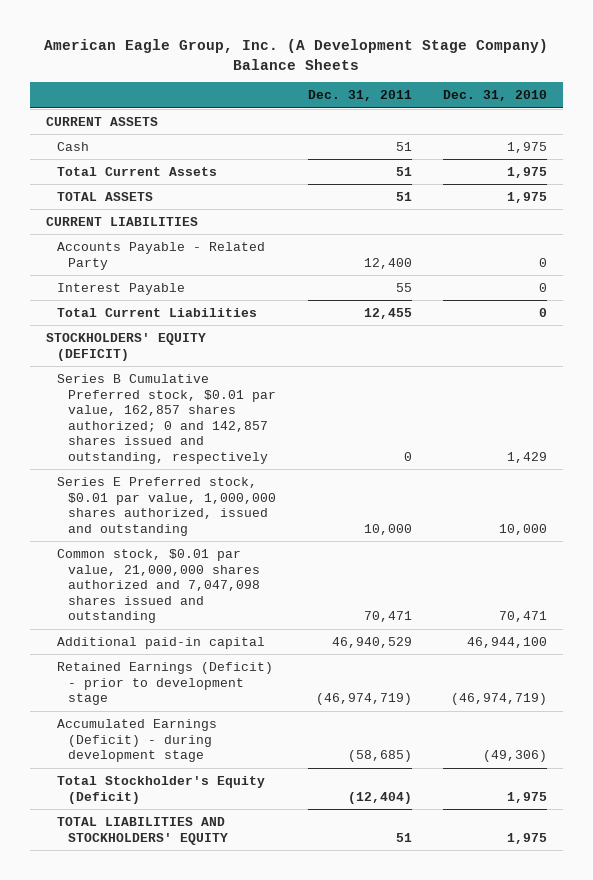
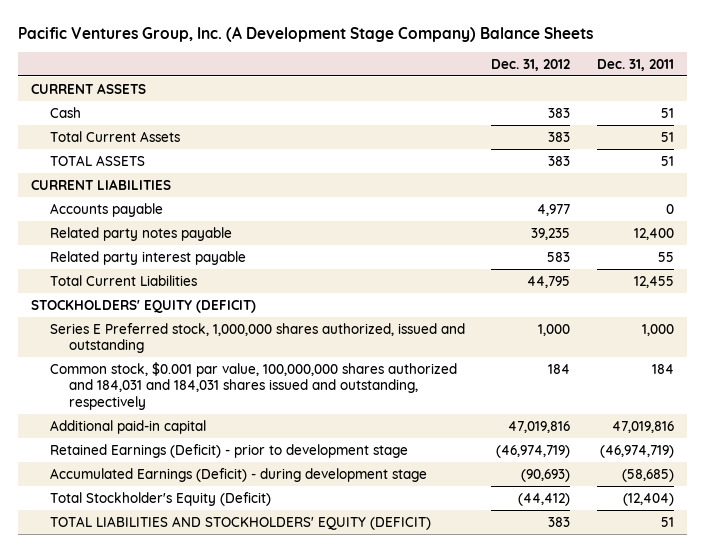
- American Eagle Group, Inc. (A Development Stage Company) Balance Sheets
+ Pacific Ventures Group, Inc. (A Development Stage Company) Balance Sheets
- | Dec. 31, 2011 | Dec. 31, 2010
+ | Dec. 31, 2012 | Dec. 31, 2011
- Accounts Payable - Related Party | 12,400 | 0
- Interest Payable | 55 | 0
+ Accounts payable | 4,977 | 0
+ Related party notes payable | 39,235 | 12,400
+ Related party interest payable | 583 | 55
- Series B Cumulative Preferred stock, $0.01 par value, 162,857 shares authorized; 0 and 142,857 shares issued and outstanding, respectively | 0 | 1,429
- Series E Preferred stock, $0.01 par value, 1,000,000 shares authorized, issued and outstanding | 10,000 | 10,000
- Common stock, $0.01 par value, 21,000,000 shares authorized and 7,047,098 shares issued and outstanding | 70,471 | 70,471
- Additional paid-in capital | 46,940,529 | 46,944,100
+ Series E Preferred stock, 1,000,000 shares authorized, issued and outstanding | 1,000 | 1,000
+ Common stock, $0.001 par value, 100,000,000 shares authorized and 184,031 and 184,031 shares issued and outstanding, respectively | 184 | 184
+ Additional paid-in capital | 47,019,816 | 47,019,816
- TOTAL LIABILITIES AND STOCKHOLDERS' EQUITY | 51 | 1,975
+ TOTAL LIABILITIES AND STOCKHOLDERS' EQUITY (DEFICIT) | 383 | 51

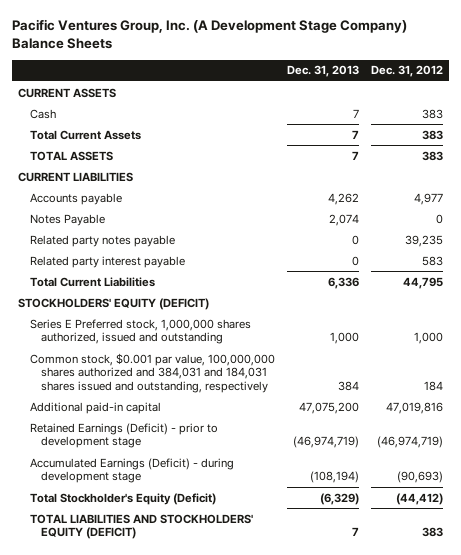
- | Dec. 31, 2012 | Dec. 31, 2011
+ | Dec. 31, 2013 | Dec. 31, 2012
+ Notes Payable | 2,074 | 0
- Common stock, $0.001 par value, 100,000,000 shares authorized and 184,031 and 184,031 shares issued and outstanding, respectively | 184 | 184
+ Common stock, $0.001 par value, 100,000,000 shares authorized and 384,031 and 184,031 shares issued and outstanding, respectively | 384 | 184

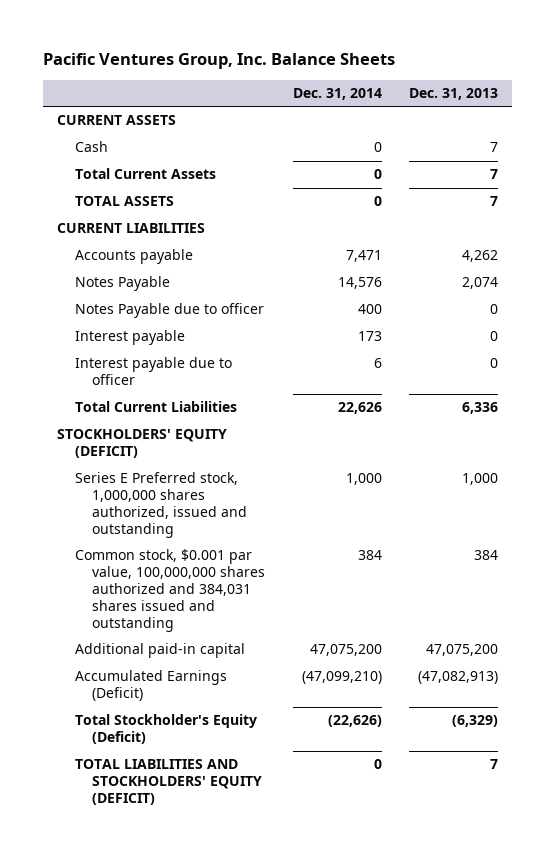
- Pacific Ventures Group, Inc. (A Development Stage Company) Balance Sheets
+ Pacific Ventures Group, Inc. Balance Sheets
- | Dec. 31, 2013 | Dec. 31, 2012
+ | Dec. 31, 2014 | Dec. 31, 2013
- Related party notes payable | 0 | 39,235
- Related party interest payable | 0 | 583
+ Notes Payable due to officer | 400 | 0
+ Interest payable | 173 | 0
+ Interest payable due to officer | 6 | 0
- Common stock, $0.001 par value, 100,000,000 shares authorized and 384,031 and 184,031 shares issued and outstanding, respectively | 384 | 184
+ Common stock, $0.001 par value, 100,000,000 shares authorized and 384,031 shares issued and outstanding | 384 | 384
- Retained Earnings (Deficit) - prior to development stage | (46,974,719) | (46,974,719)
- Accumulated Earnings (Deficit) - during development stage | (108,194) | (90,693)
+ Accumulated Earnings (Deficit) | (47,099,210) | (47,082,913)

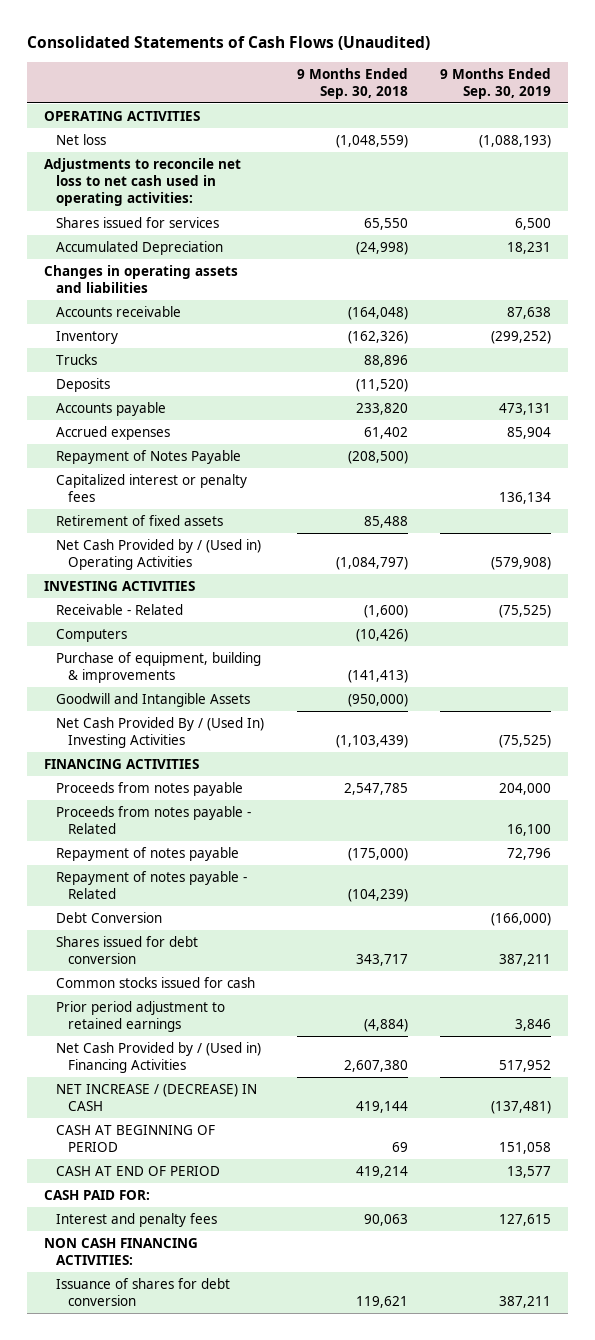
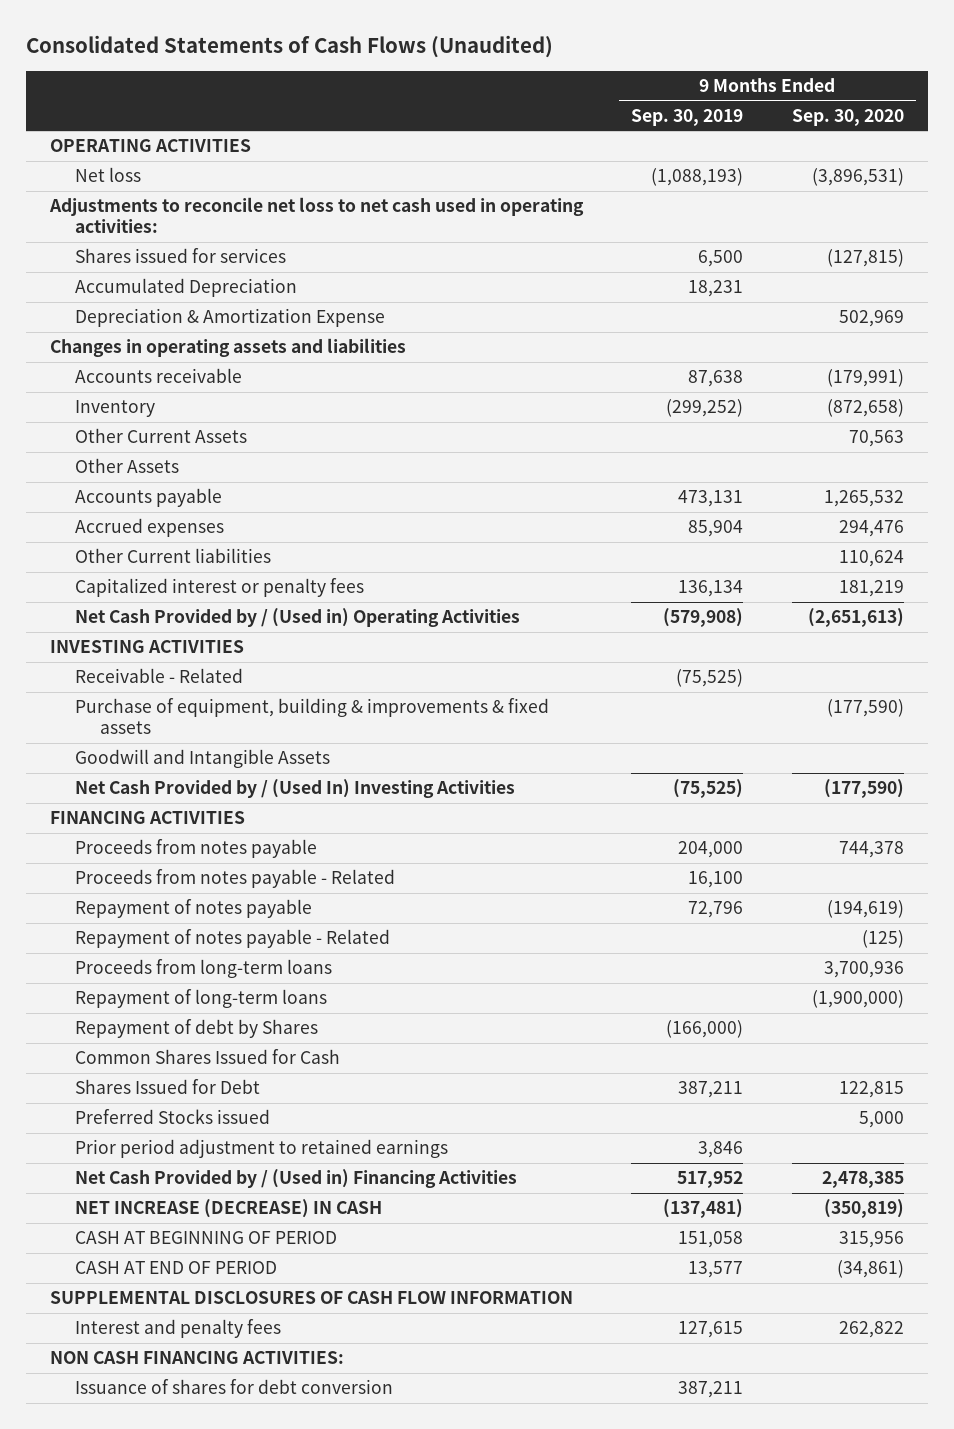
- | 9 Months Ended Sep. 30, 2018 | 9 Months Ended Sep. 30, 2019
+ | 9 Months Ended Sep. 30, 2019 | 9 Months Ended Sep. 30, 2020
+ Depreciation & Amortization Expense | | 502,969
- Trucks | 88,896 |
- Deposits | (11,520) |
+ Other Current Assets | | 70,563
+ Other Assets
- Repayment of Notes Payable | (208,500) |
+ Other Current liabilities | | 110,624
- Retirement of fixed assets | 85,488 |
- Computers | (10,426) |
- Purchase of equipment, building & improvements | (141,413) |
+ Purchase of equipment, building & improvements & fixed assets | | (177,590)
- Net Cash Provided By / (Used In) Investing Activities | (1,103,439) | (75,525)
+ Net Cash Provided by / (Used In) Investing Activities | (75,525) | (177,590)
- Debt Conversion | | (166,000)
- Shares issued for debt conversion | 343,717 | 387,211
- Common stocks issued for cash
+ Proceeds from long-term loans | | 3,700,936
+ Repayment of long-term loans | | (1,900,000)
+ Repayment of debt by Shares | (166,000) |
+ Common Shares Issued for Cash
+ Shares Issued for Debt | 387,211 | 122,815
+ Preferred Stocks issued | | 5,000
- NET INCREASE / (DECREASE) IN CASH | 419,144 | (137,481)
+ NET INCREASE (DECREASE) IN CASH | (137,481) | (350,819)
- CASH PAID FOR:
+ SUPPLEMENTAL DISCLOSURES OF CASH FLOW INFORMATION

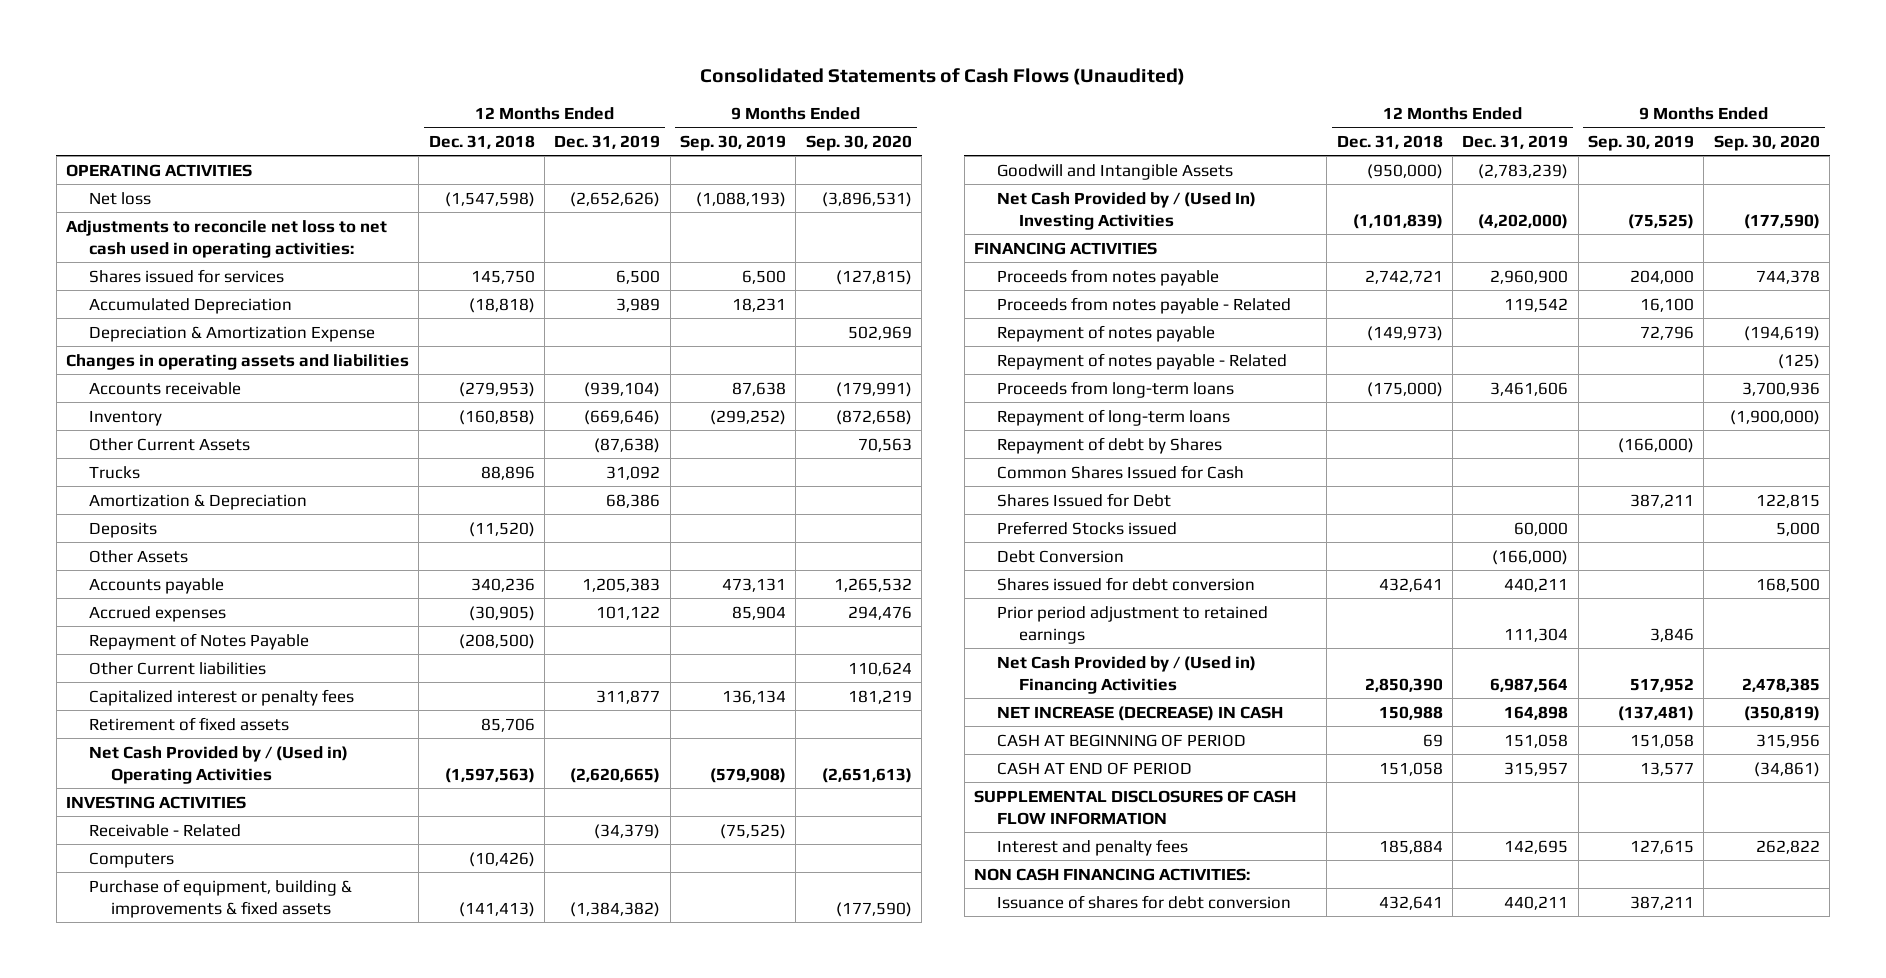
- | 9 Months Ended Sep. 30, 2019 | 9 Months Ended Sep. 30, 2020
+ | 12 Months Ended Dec. 31, 2018 | 12 Months Ended Dec. 31, 2019 | 9 Months Ended Sep. 30, 2019 | 9 Months Ended Sep. 30, 2020
+ Trucks | 88,896 | 31,092 | |
+ Amortization & Depreciation | | 68,386 | |
+ Deposits | (11,520) | | |
+ Repayment of Notes Payable | (208,500) | | |
+ Retirement of fixed assets | 85,706 | | |
+ Computers | (10,426) | | |
+ Debt Conversion | | (166,000) | |
+ Shares issued for debt conversion | 432,641 | 440,211 | | 168,500

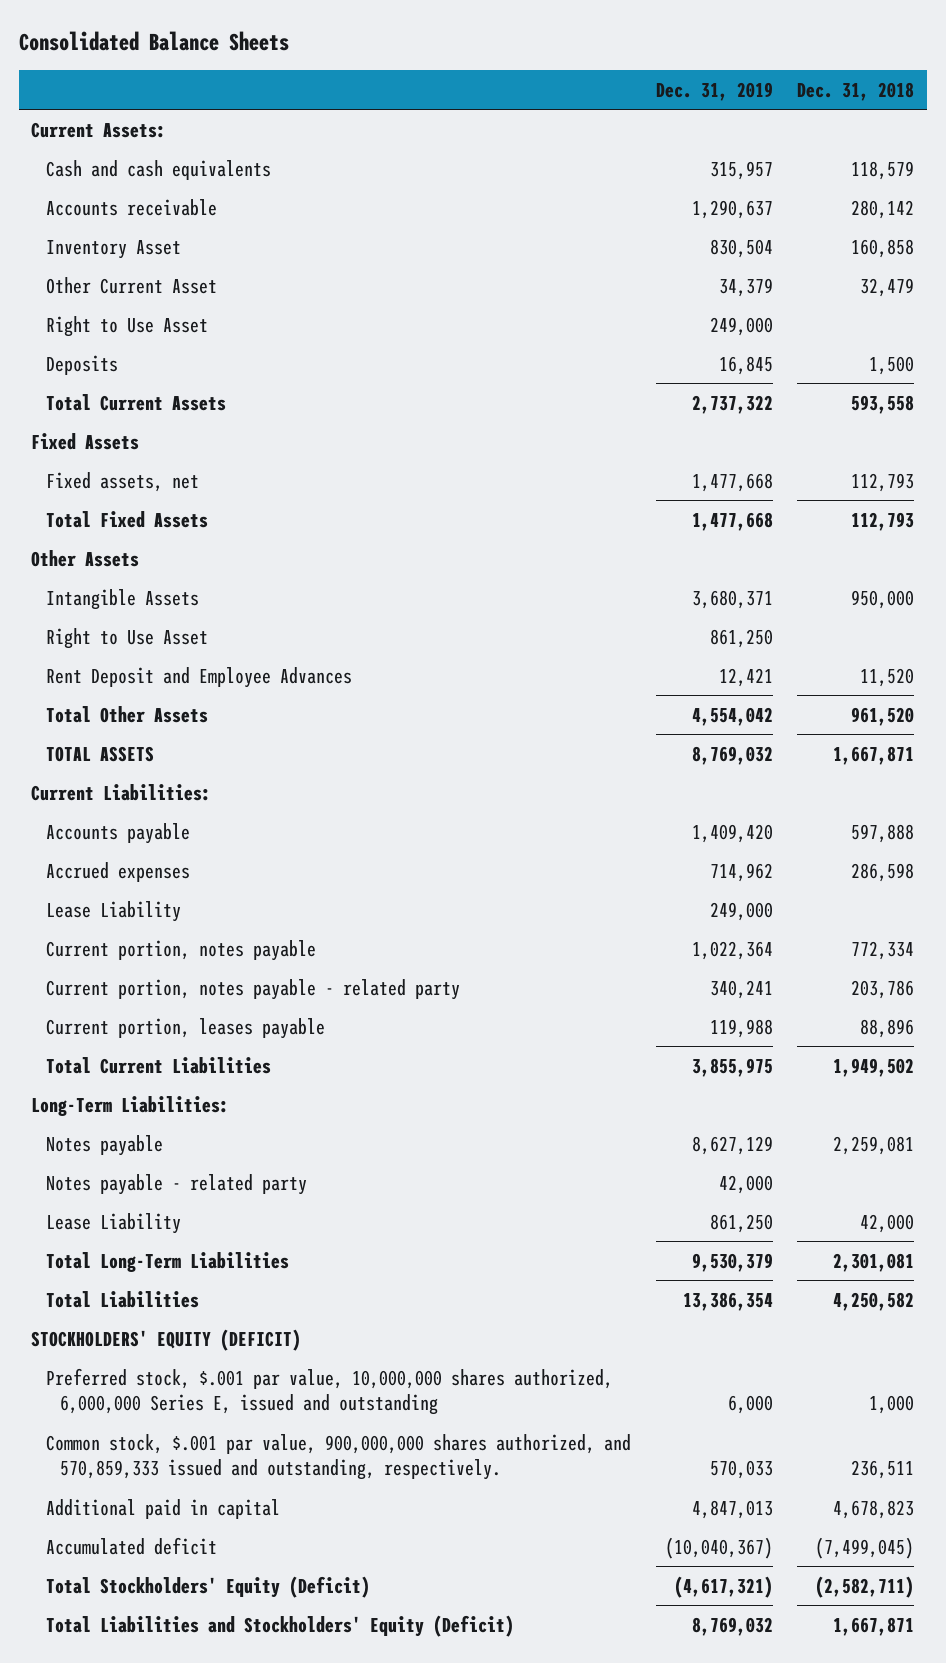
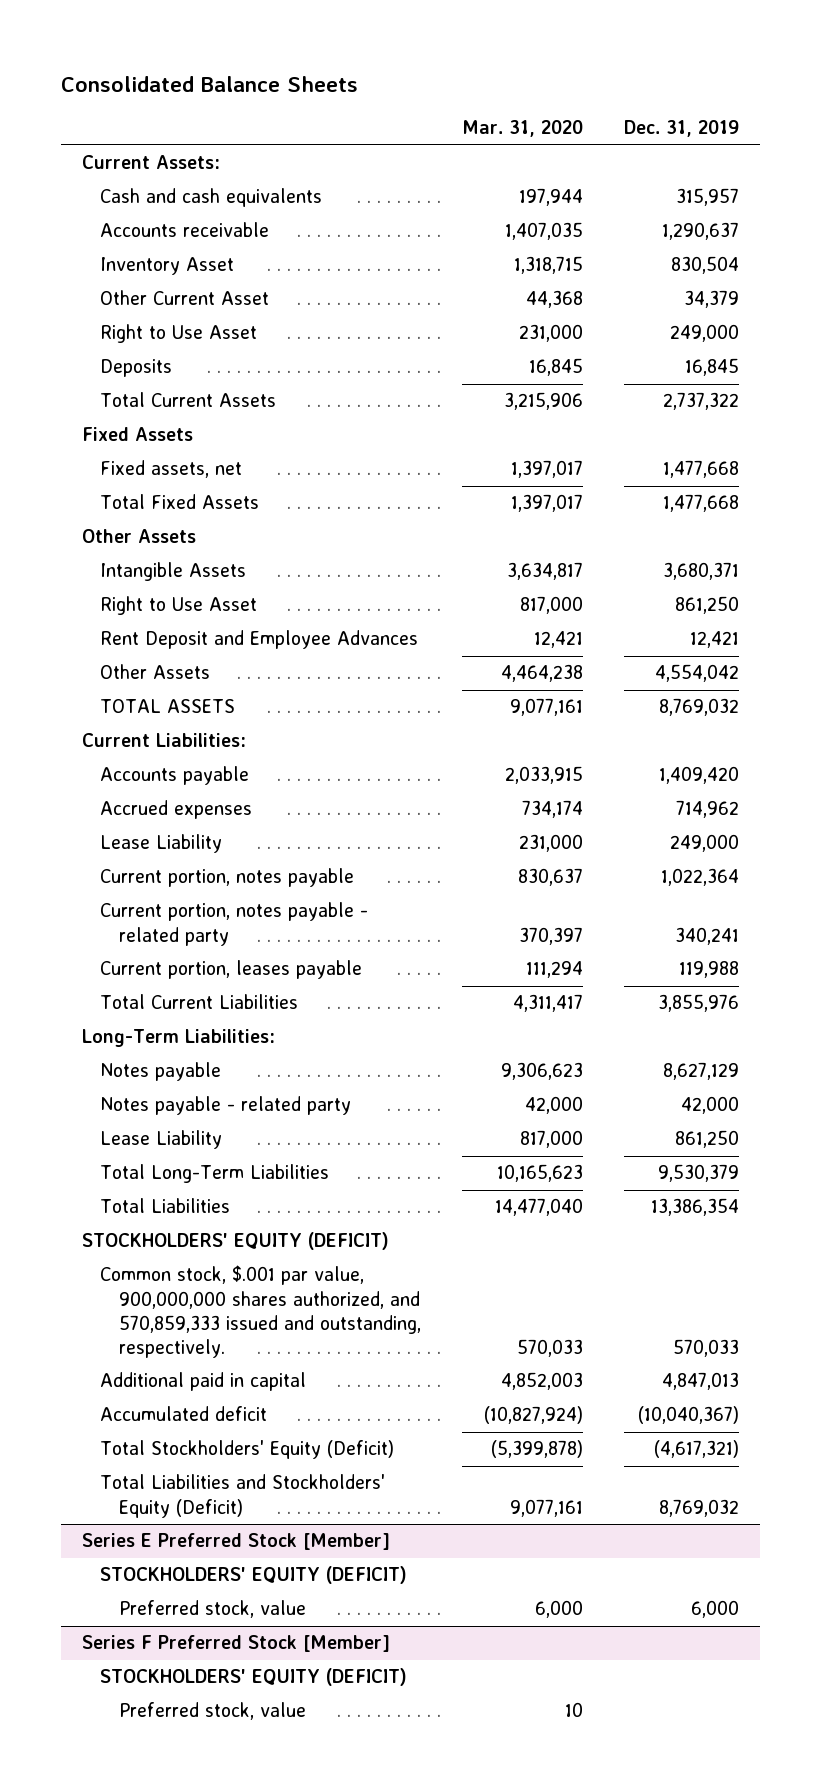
- | Dec. 31, 2019 | Dec. 31, 2018
+ | Mar. 31, 2020 | Dec. 31, 2019
- Total Other Assets | 4,554,042 | 961,520
+ Other Assets | 4,464,238 | 4,554,042
- Total Current Liabilities | 3,855,975 | 1,949,502
+ Total Current Liabilities | 4,311,417 | 3,855,976
- Preferred stock, $.001 par value, 10,000,000 shares authorized, 6,000,000 Series E, issued and outstanding | 6,000 | 1,000
+ Series E Preferred Stock [Member]
+ STOCKHOLDERS' EQUITY (DEFICIT)
+ Preferred stock, value | 6,000 | 6,000
+ Series F Preferred Stock [Member]
+ STOCKHOLDERS' EQUITY (DEFICIT)
+ Preferred stock, value | 10 |

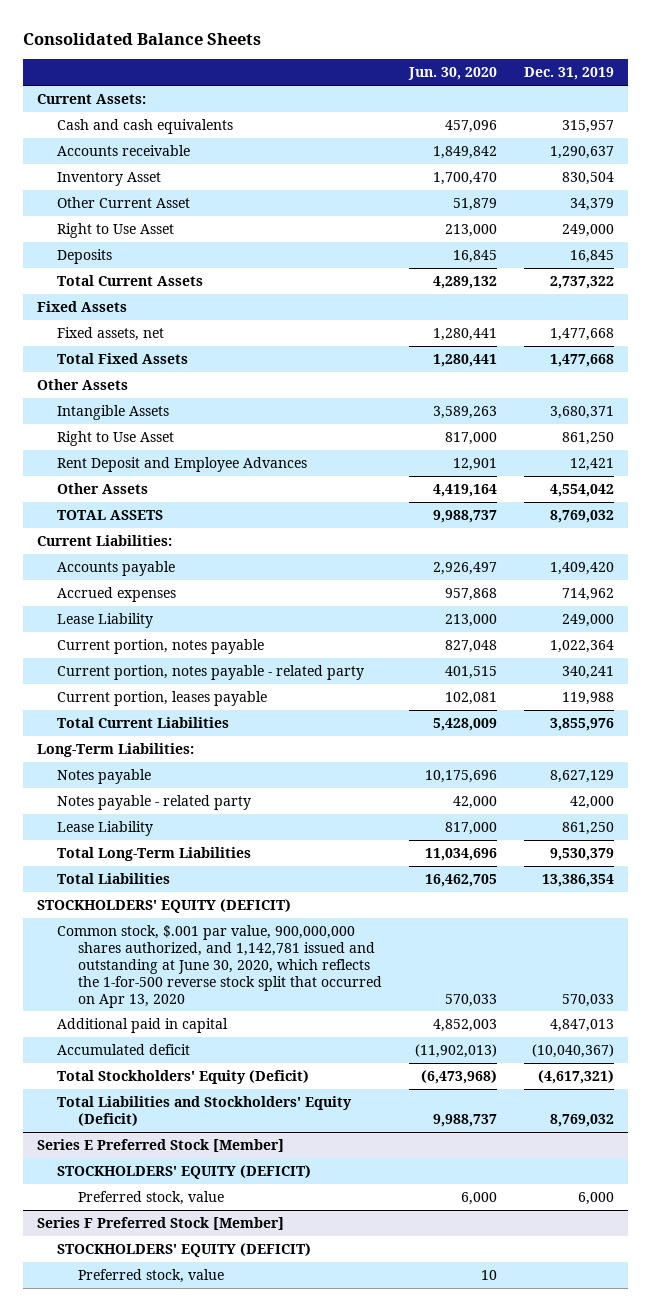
- | Mar. 31, 2020 | Dec. 31, 2019
+ | Jun. 30, 2020 | Dec. 31, 2019
- Common stock, $.001 par value, 900,000,000 shares authorized, and 570,859,333 issued and outstanding, respectively. | 570,033 | 570,033
+ Common stock, $.001 par value, 900,000,000 shares authorized, and 1,142,781 issued and outstanding at June 30, 2020, which reflects the 1-for-500 reverse stock split that occurred on Apr 13, 2020 | 570,033 | 570,033

